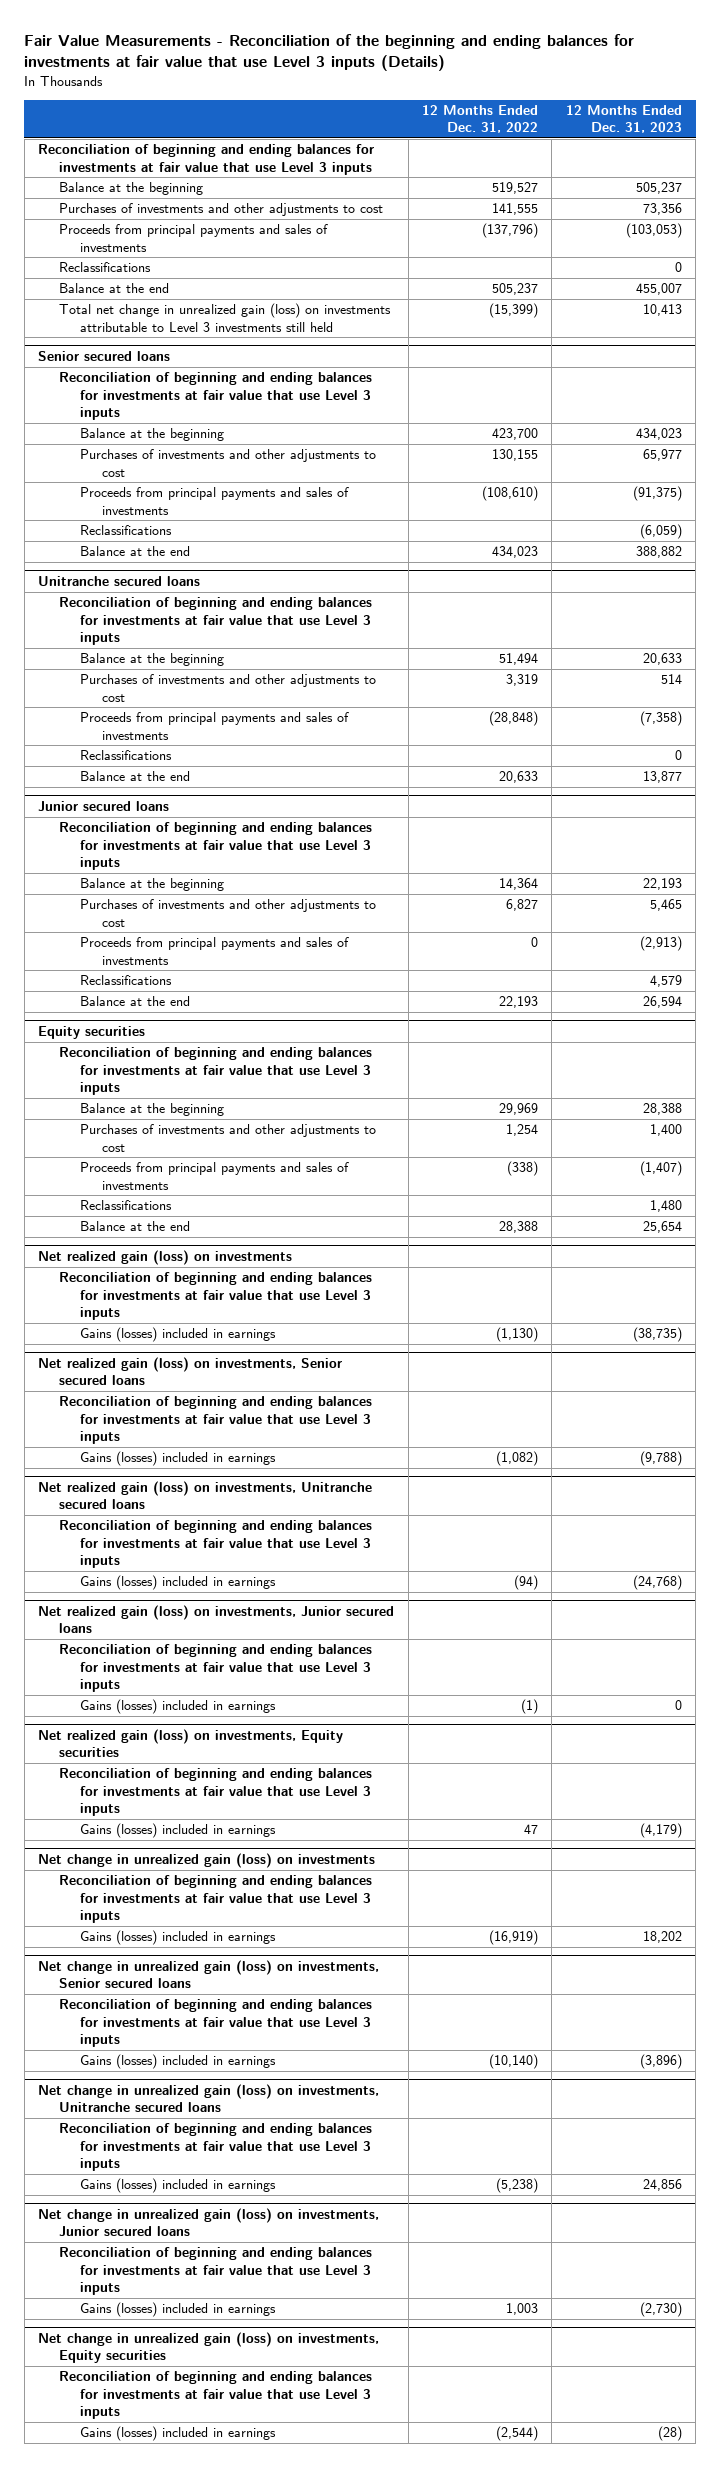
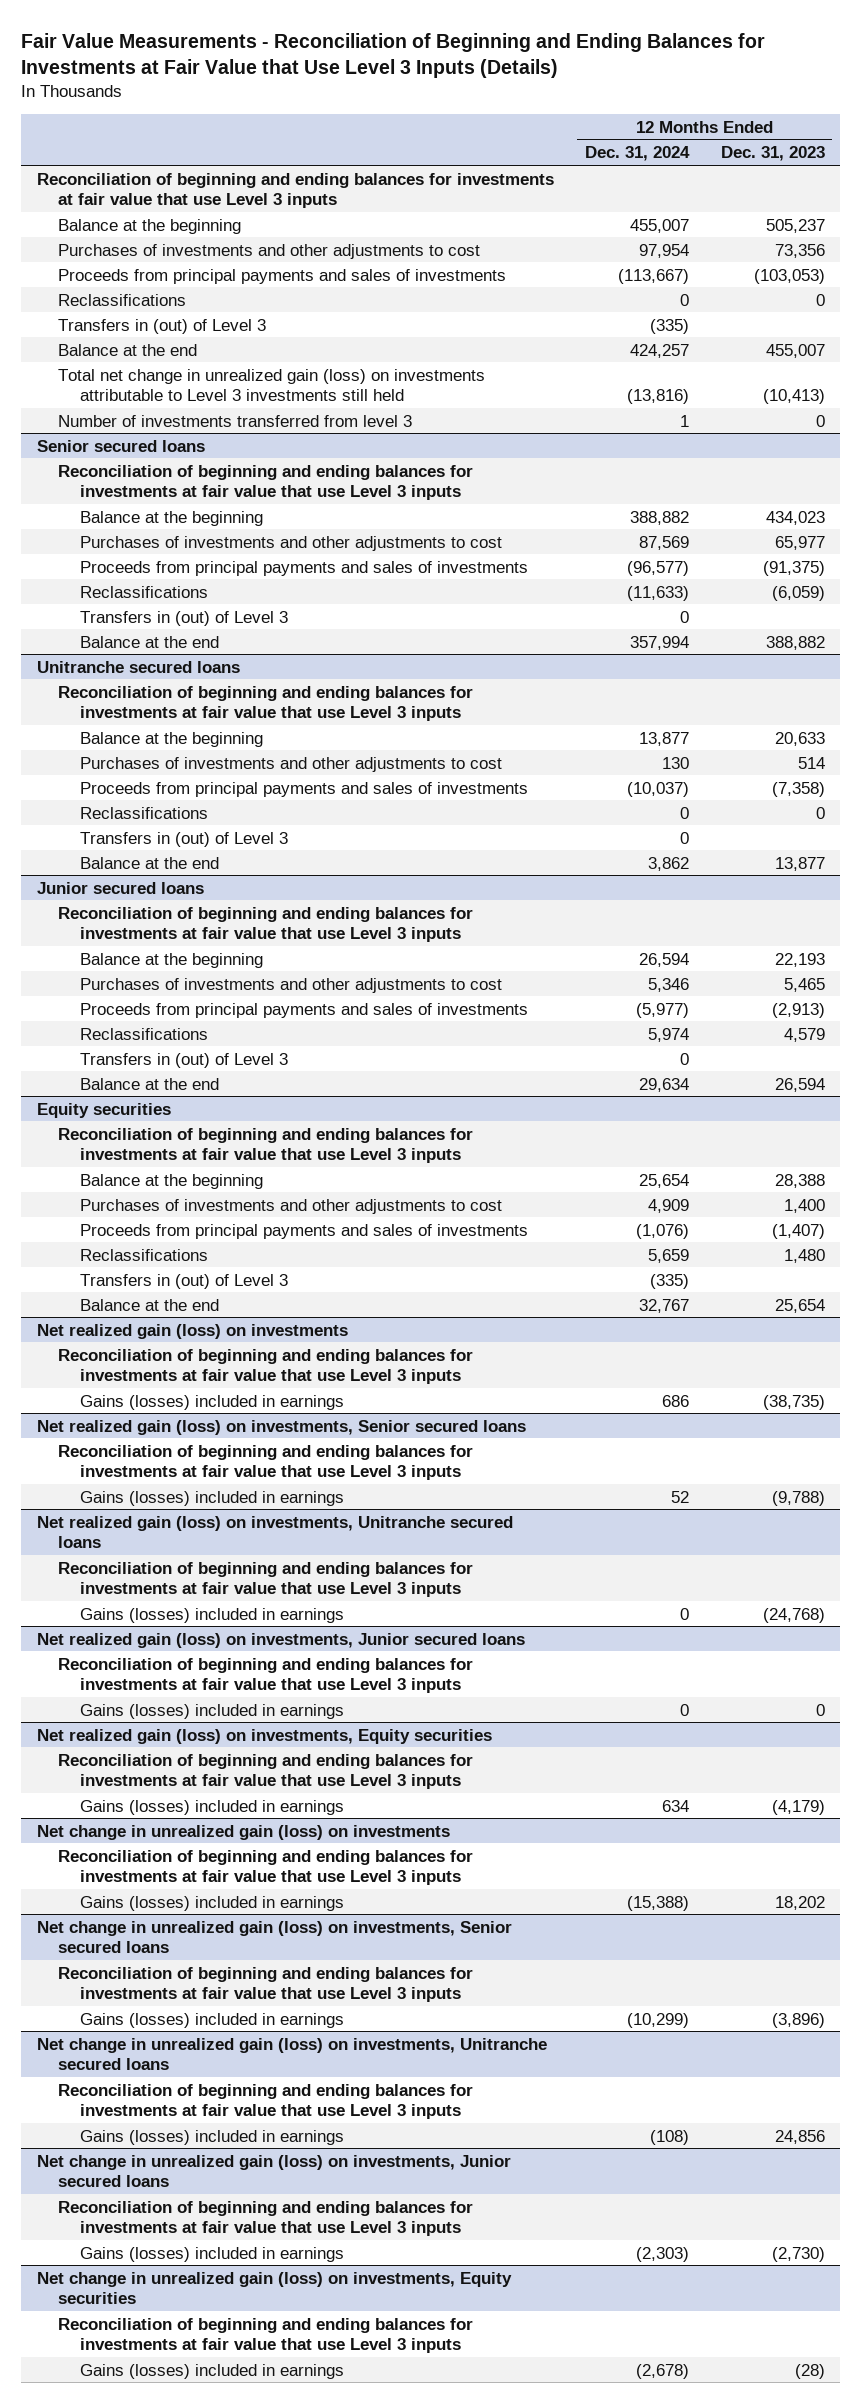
- Fair Value Measurements - Reconciliation of the beginning and ending balances for investments at fair value that use Level 3 inputs (Details)
+ Fair Value Measurements - Reconciliation of Beginning and Ending Balances for Investments at Fair Value that Use Level 3 Inputs (Details)
- | 12 Months Ended Dec. 31, 2022 | 12 Months Ended Dec. 31, 2023
+ | 12 Months Ended Dec. 31, 2024 | 12 Months Ended Dec. 31, 2023
+ Transfers in (out) of Level 3 | (335) |
- Total net change in unrealized gain (loss) on investments attributable to Level 3 investments still held | (15,399) | 10,413
+ Total net change in unrealized gain (loss) on investments attributable to Level 3 investments still held | (13,816) | (10,413)
+ Number of investments transferred from level 3 | 1 | 0
@ Senior secured loans
+ Transfers in (out) of Level 3 | 0 |
@ Unitranche secured loans
+ Transfers in (out) of Level 3 | 0 |
@ Junior secured loans
+ Transfers in (out) of Level 3 | 0 |
@ Equity securities
+ Transfers in (out) of Level 3 | (335) |

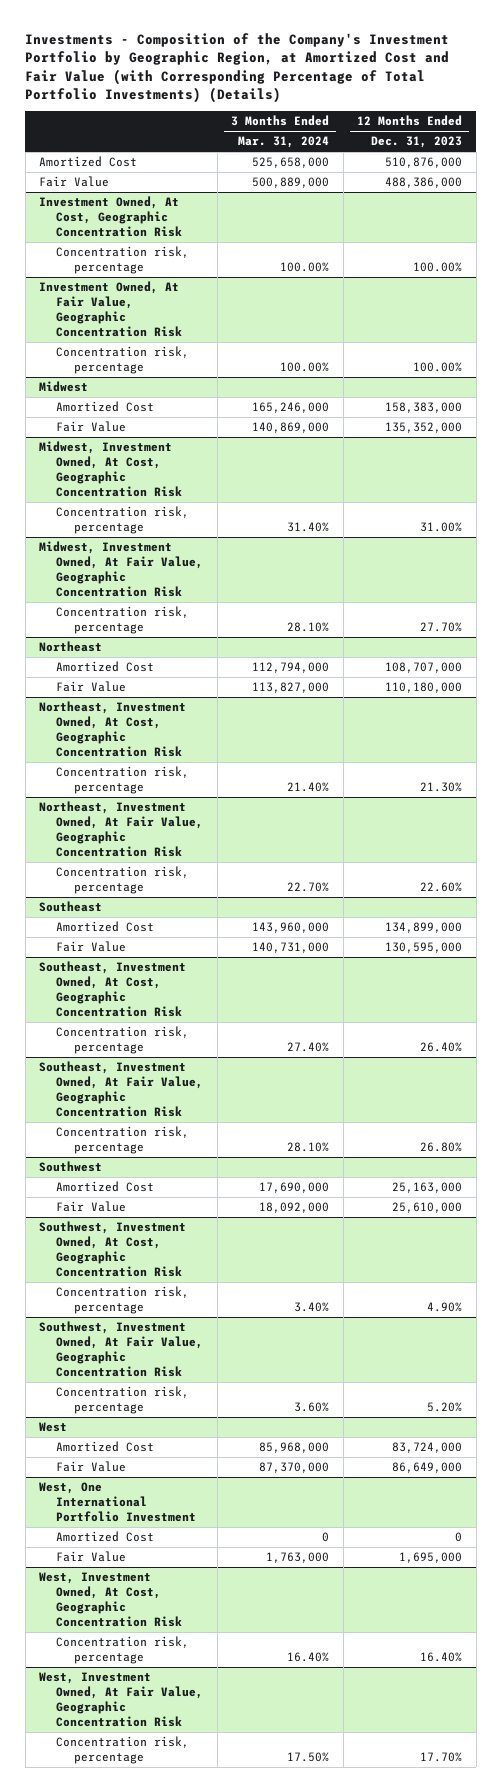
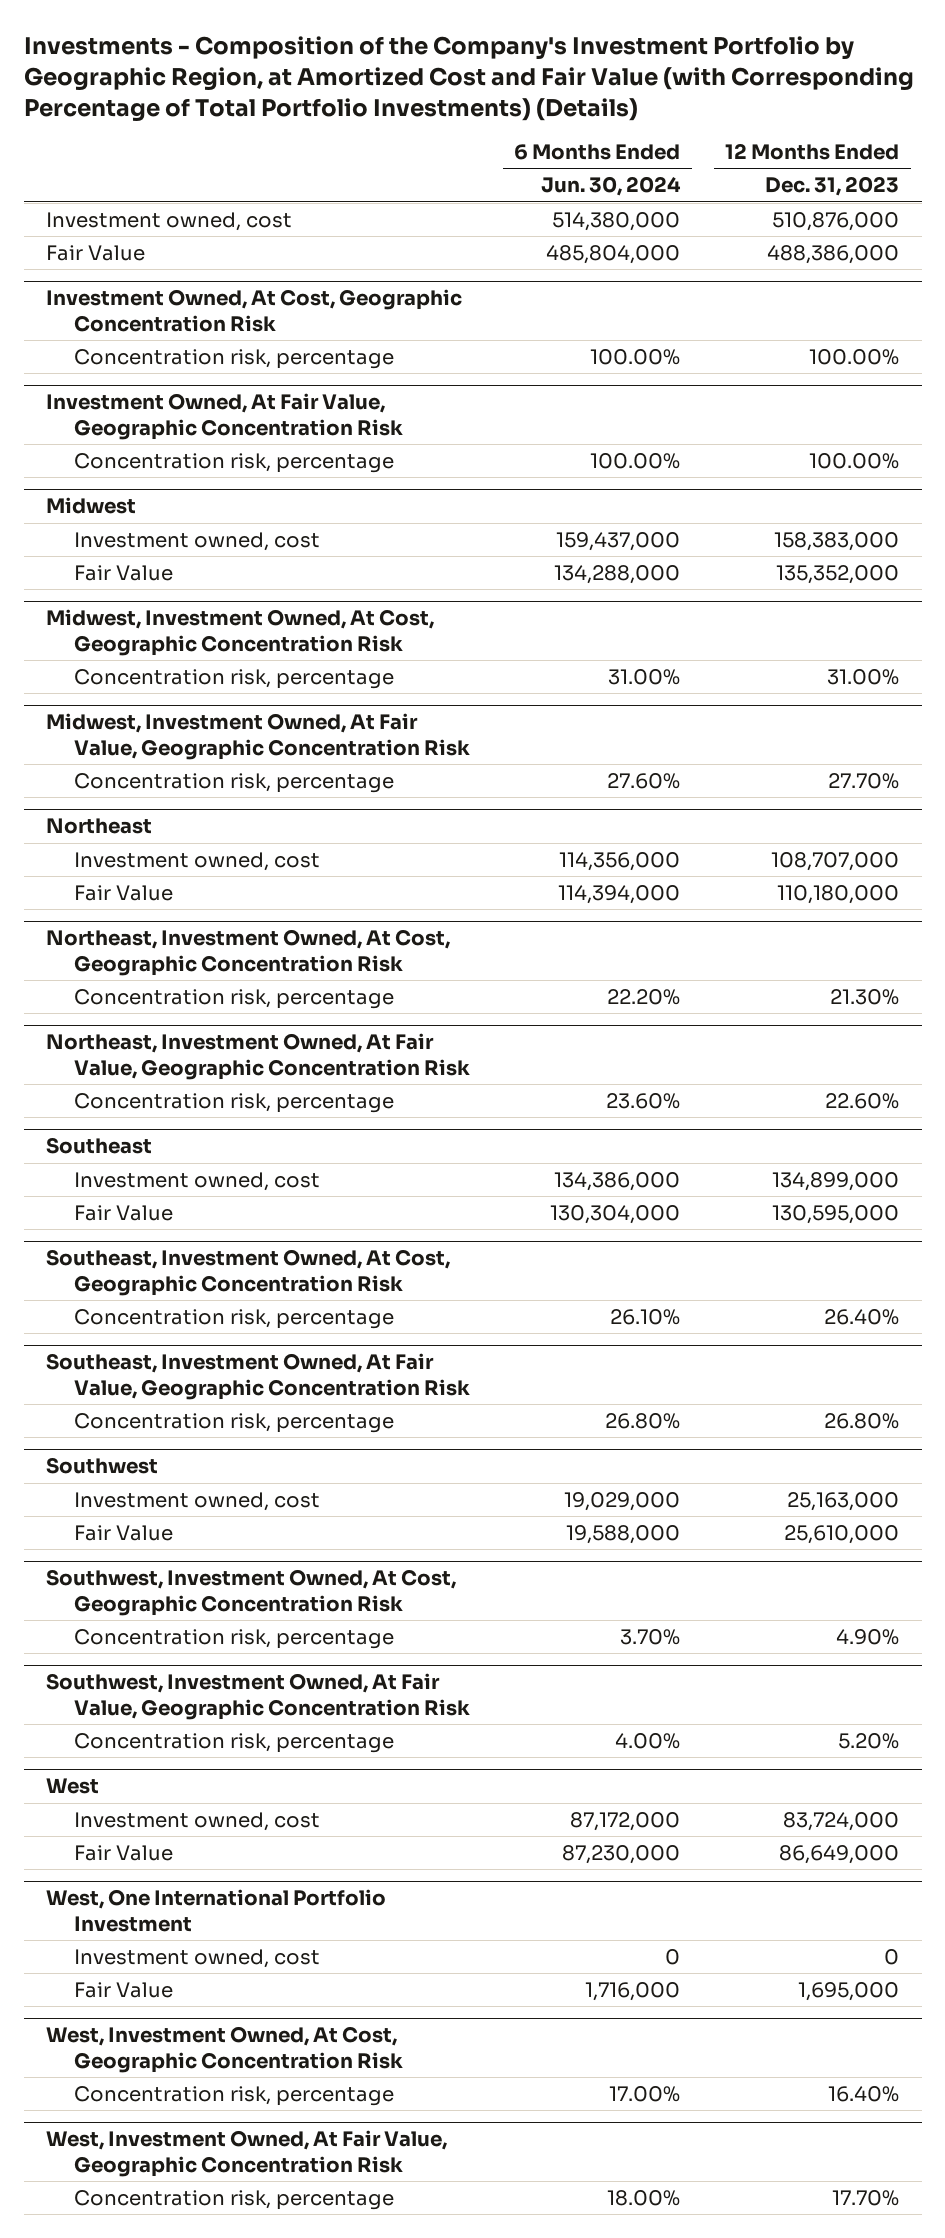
- | 3 Months Ended Mar. 31, 2024 | 12 Months Ended Dec. 31, 2023
+ | 6 Months Ended Jun. 30, 2024 | 12 Months Ended Dec. 31, 2023
- Amortized Cost | 525,658,000 | 510,876,000
+ Investment owned, cost | 514,380,000 | 510,876,000
@ Midwest
- Amortized Cost | 165,246,000 | 158,383,000
+ Investment owned, cost | 159,437,000 | 158,383,000
@ Northeast
- Amortized Cost | 112,794,000 | 108,707,000
+ Investment owned, cost | 114,356,000 | 108,707,000
@ Southeast
- Amortized Cost | 143,960,000 | 134,899,000
+ Investment owned, cost | 134,386,000 | 134,899,000
@ Southwest
- Amortized Cost | 17,690,000 | 25,163,000
+ Investment owned, cost | 19,029,000 | 25,163,000
@ West
- Amortized Cost | 85,968,000 | 83,724,000
+ Investment owned, cost | 87,172,000 | 83,724,000
@ West, One International Portfolio Investment
- Amortized Cost | 0 | 0
+ Investment owned, cost | 0 | 0

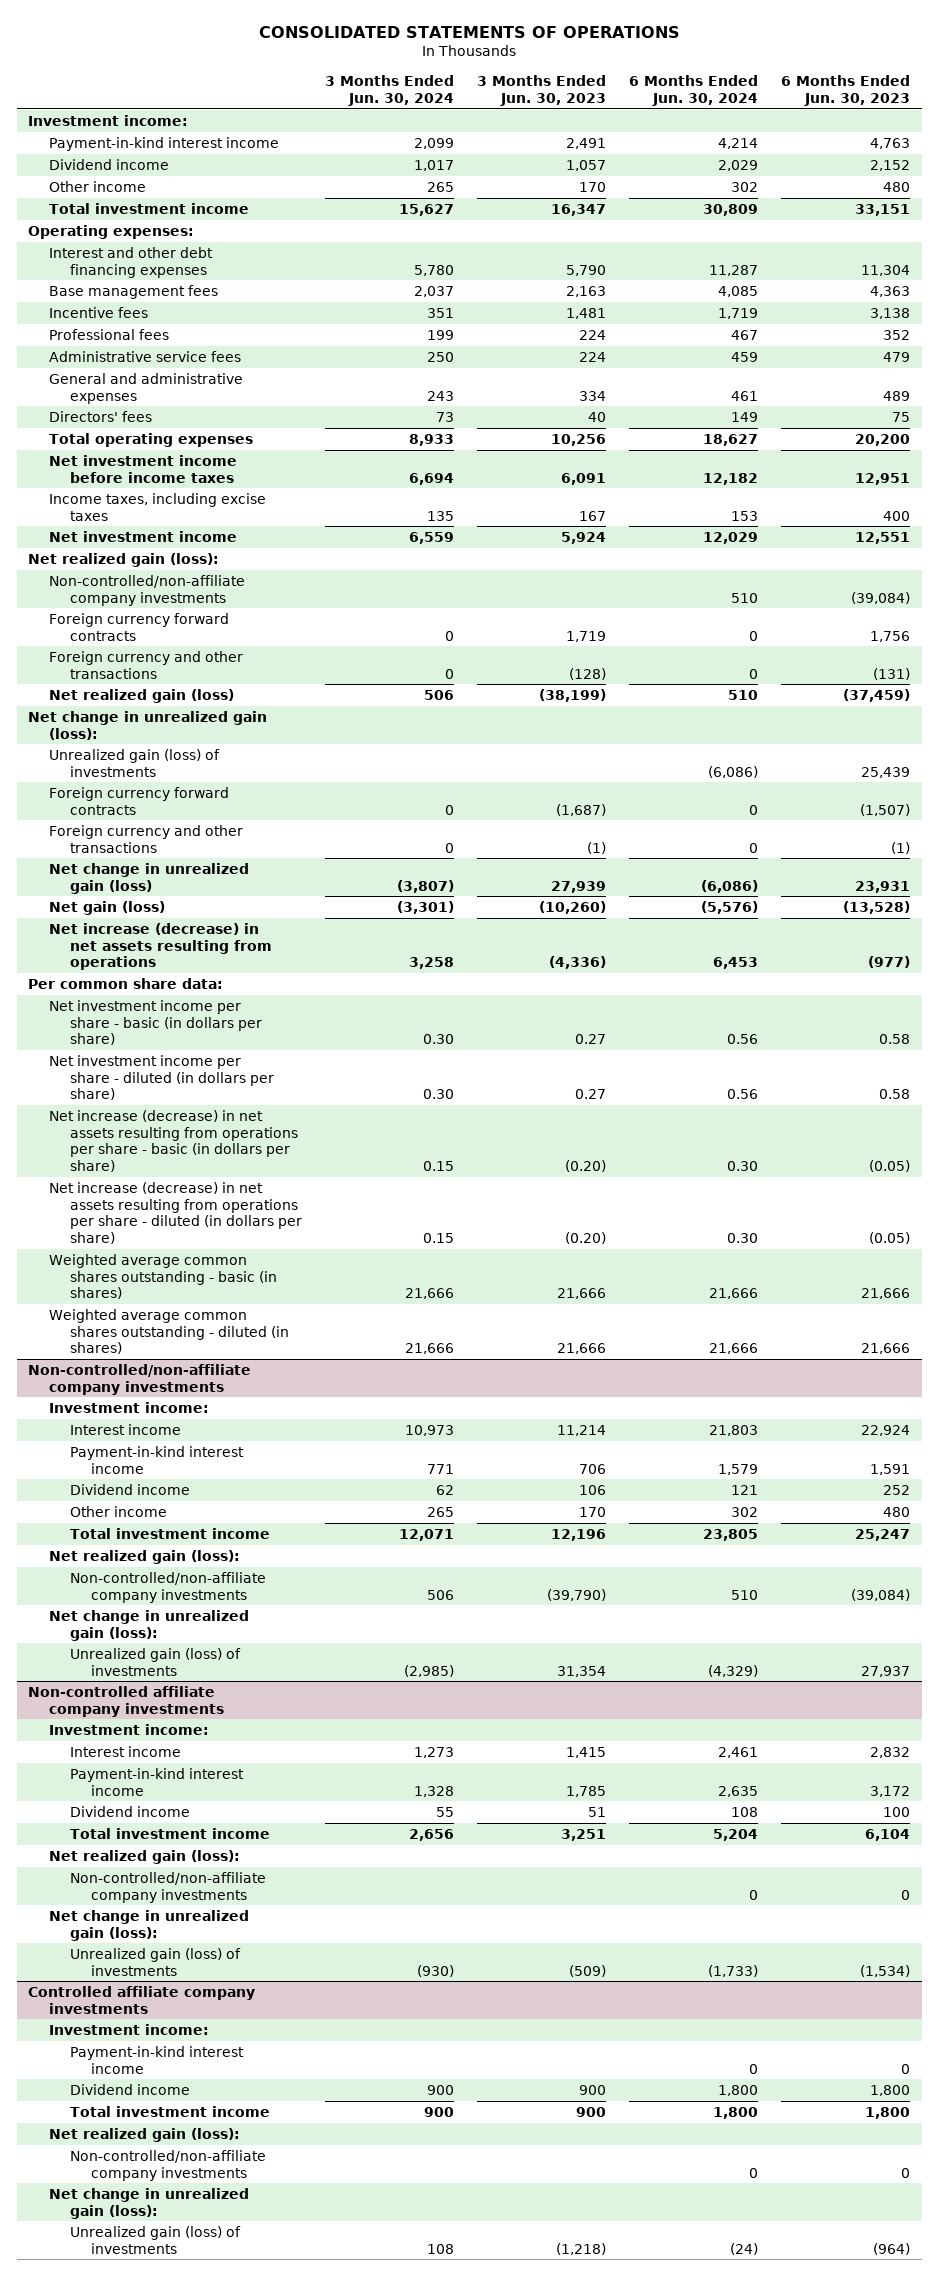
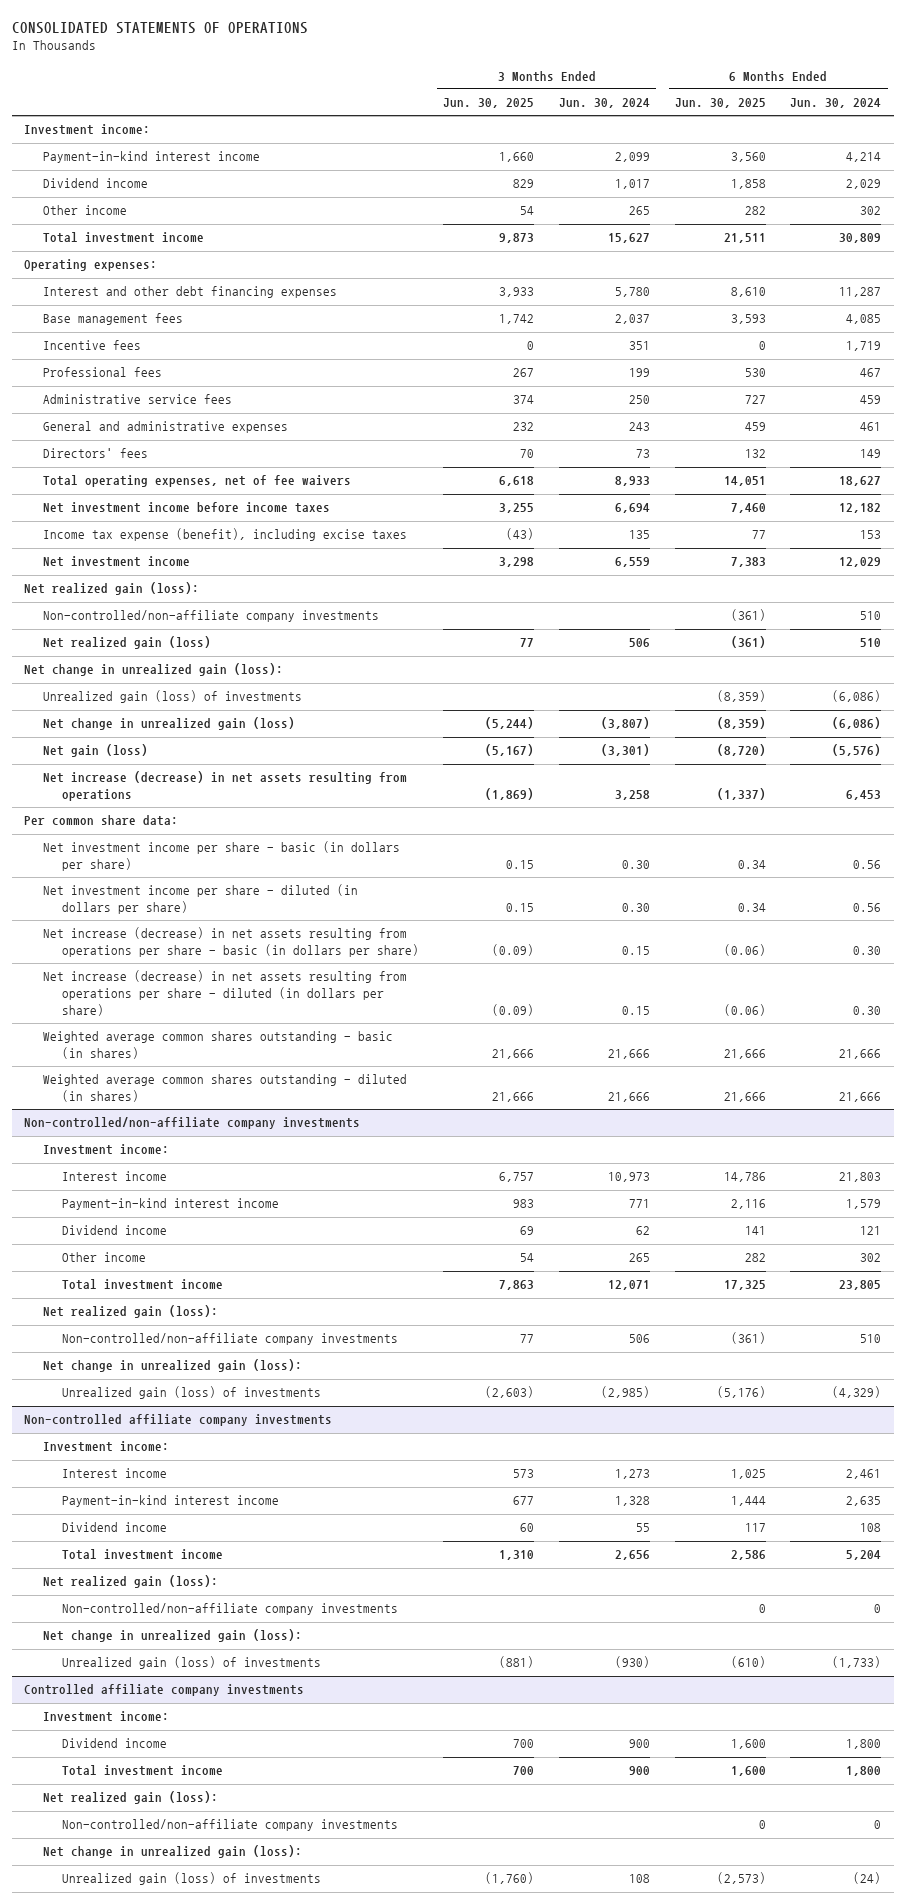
- | 3 Months Ended Jun. 30, 2024 | 3 Months Ended Jun. 30, 2023 | 6 Months Ended Jun. 30, 2024 | 6 Months Ended Jun. 30, 2023
+ | 3 Months Ended Jun. 30, 2025 | 3 Months Ended Jun. 30, 2024 | 6 Months Ended Jun. 30, 2025 | 6 Months Ended Jun. 30, 2024
- Total operating expenses | 8,933 | 10,256 | 18,627 | 20,200
+ Total operating expenses, net of fee waivers | 6,618 | 8,933 | 14,051 | 18,627
- Income taxes, including excise taxes | 135 | 167 | 153 | 400
+ Income tax expense (benefit), including excise taxes | (43) | 135 | 77 | 153
- Foreign currency forward contracts | 0 | 1,719 | 0 | 1,756
- Foreign currency and other transactions | 0 | (128) | 0 | (131)
- Foreign currency forward contracts | 0 | (1,687) | 0 | (1,507)
- Foreign currency and other transactions | 0 | (1) | 0 | (1)
@ Controlled affiliate company investments
- Payment-in-kind interest income | | | 0 | 0

